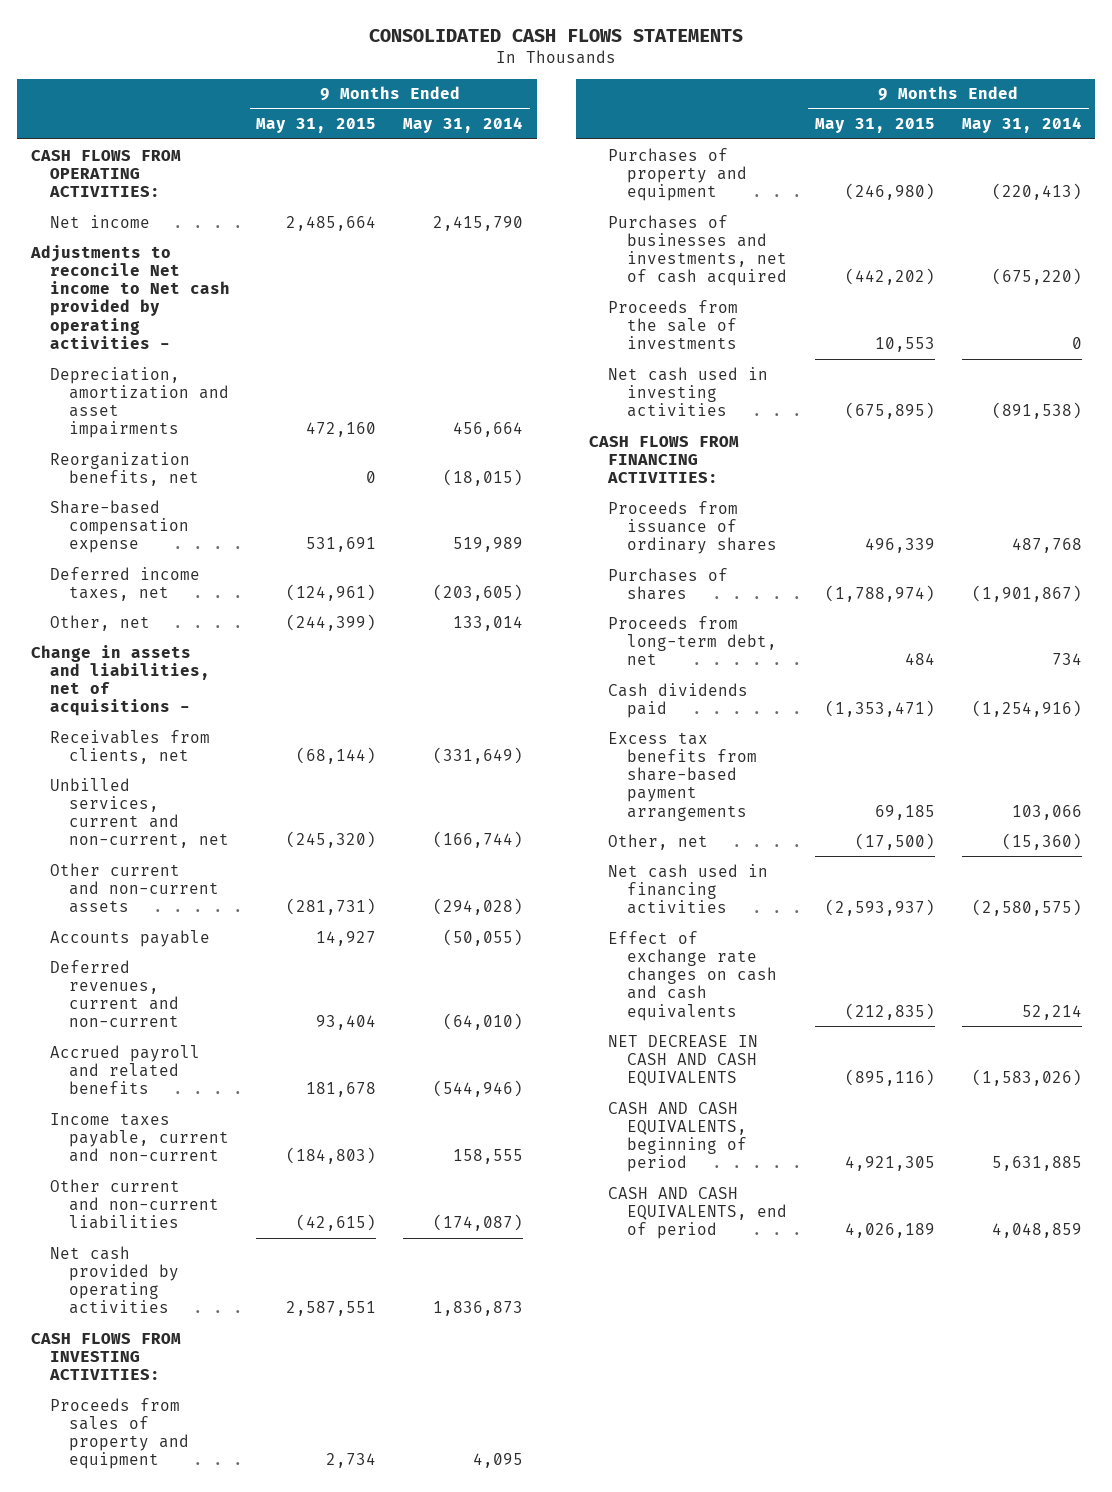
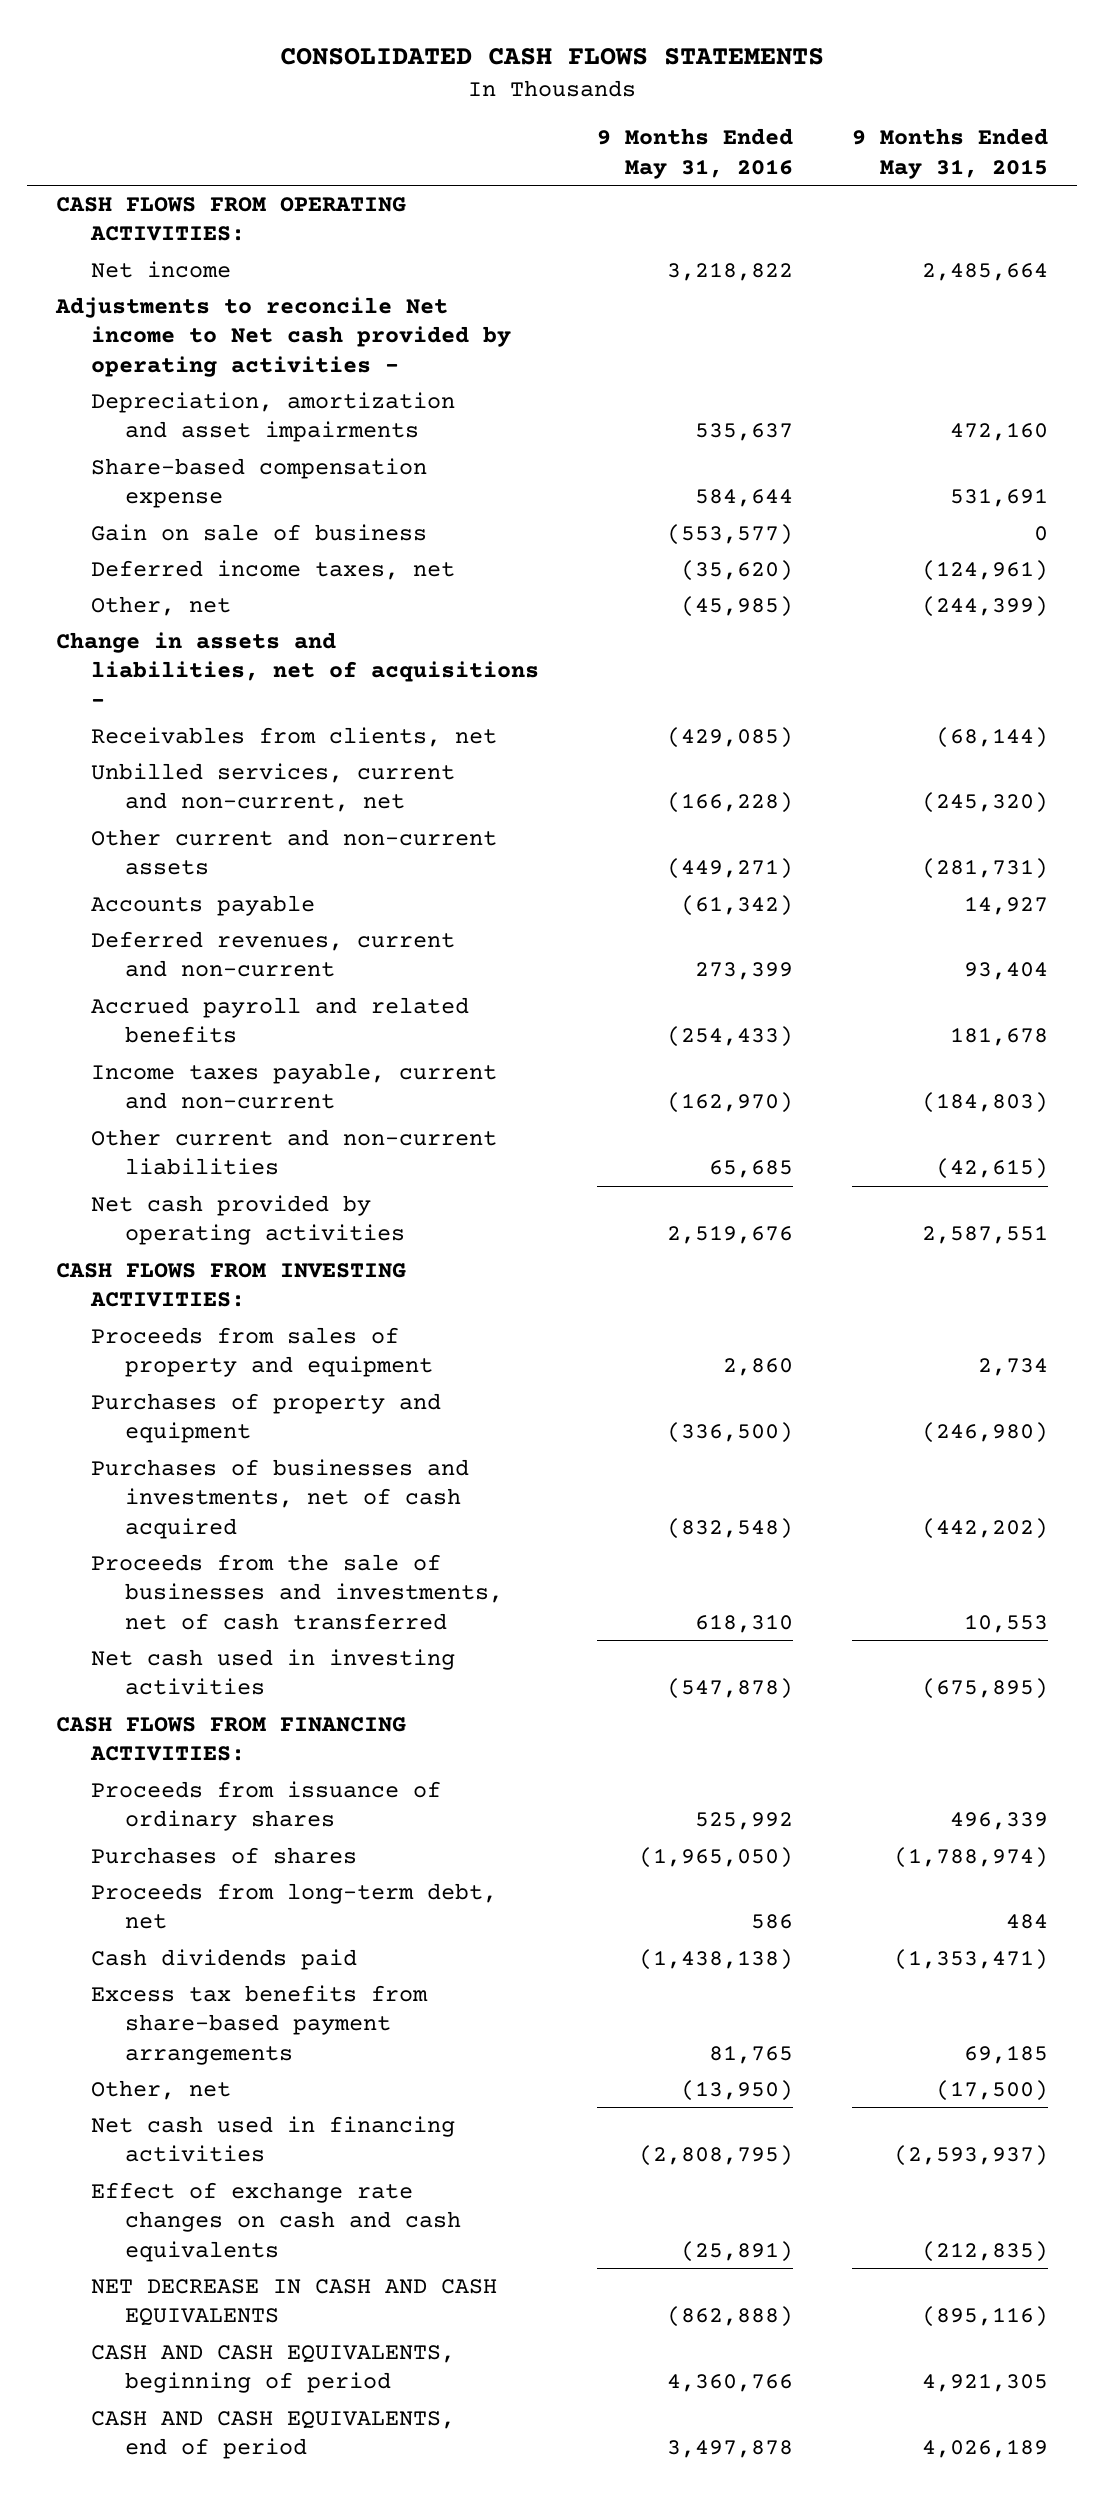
- | 9 Months Ended May 31, 2015 | 9 Months Ended May 31, 2014
+ | 9 Months Ended May 31, 2016 | 9 Months Ended May 31, 2015
- Reorganization benefits, net | 0 | (18,015)
+ Gain on sale of business | (553,577) | 0
- Proceeds from the sale of investments | 10,553 | 0
+ Proceeds from the sale of businesses and investments, net of cash transferred | 618,310 | 10,553

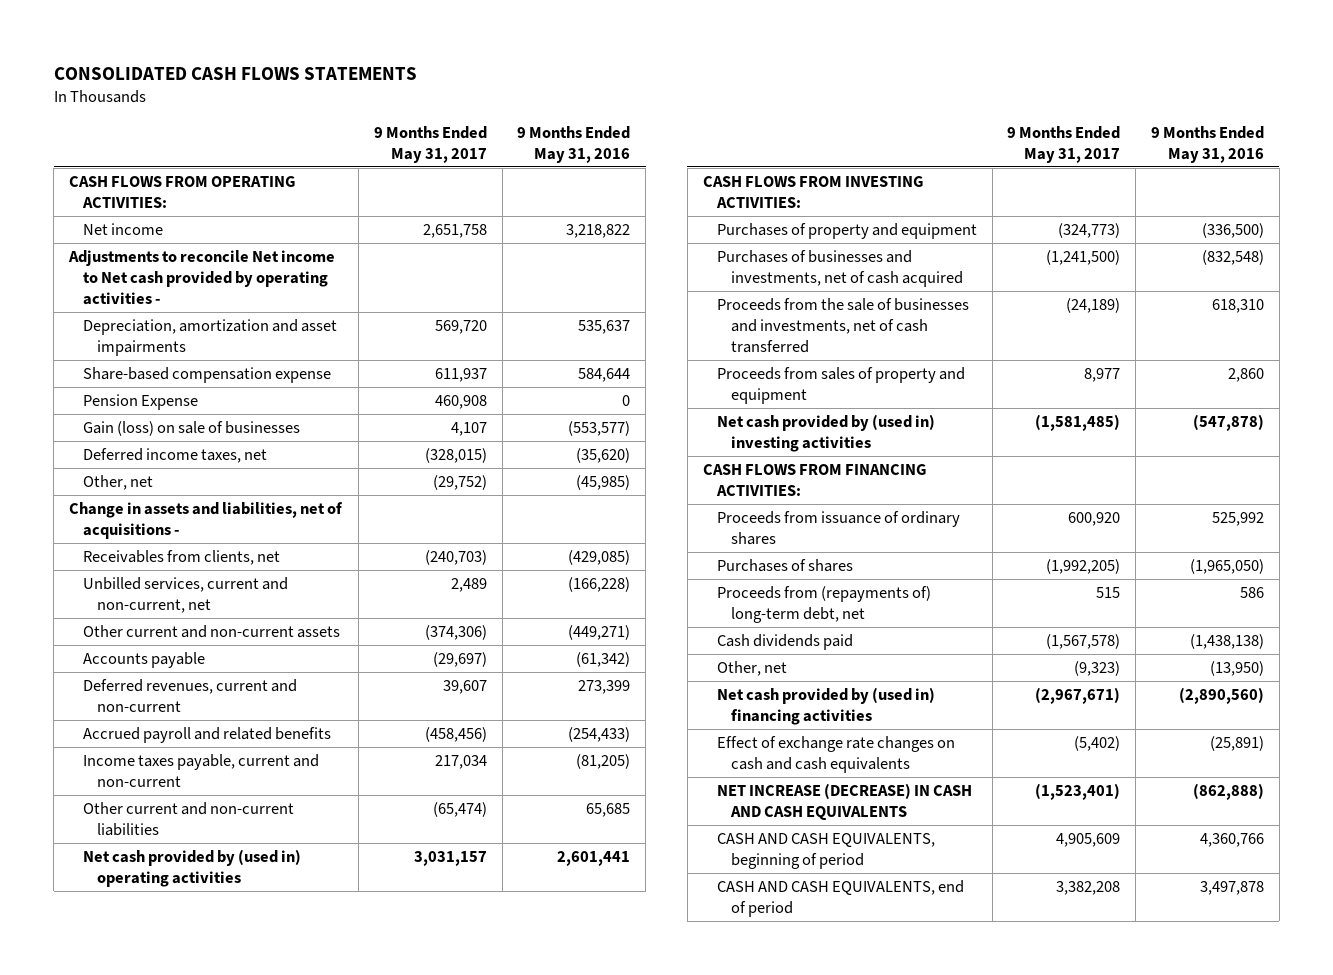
- | 9 Months Ended May 31, 2016 | 9 Months Ended May 31, 2015
+ | 9 Months Ended May 31, 2017 | 9 Months Ended May 31, 2016
- Gain on sale of business | (553,577) | 0
+ Pension Expense | 460,908 | 0
+ Gain (loss) on sale of businesses | 4,107 | (553,577)
- Income taxes payable, current and non-current | (162,970) | (184,803)
+ Income taxes payable, current and non-current | 217,034 | (81,205)
- Net cash provided by operating activities | 2,519,676 | 2,587,551
+ Net cash provided by (used in) operating activities | 3,031,157 | 2,601,441
- Net cash used in investing activities | (547,878) | (675,895)
moved down: Proceeds from sales of property and equipment | 8,977 | 2,860
+ Net cash provided by (used in) investing activities | (1,581,485) | (547,878)
- Proceeds from long-term debt, net | 586 | 484
+ Proceeds from (repayments of) long-term debt, net | 515 | 586
- Excess tax benefits from share-based payment arrangements | 81,765 | 69,185
- Net cash used in financing activities | (2,808,795) | (2,593,937)
+ Net cash provided by (used in) financing activities | (2,967,671) | (2,890,560)
- NET DECREASE IN CASH AND CASH EQUIVALENTS | (862,888) | (895,116)
+ NET INCREASE (DECREASE) IN CASH AND CASH EQUIVALENTS | (1,523,401) | (862,888)

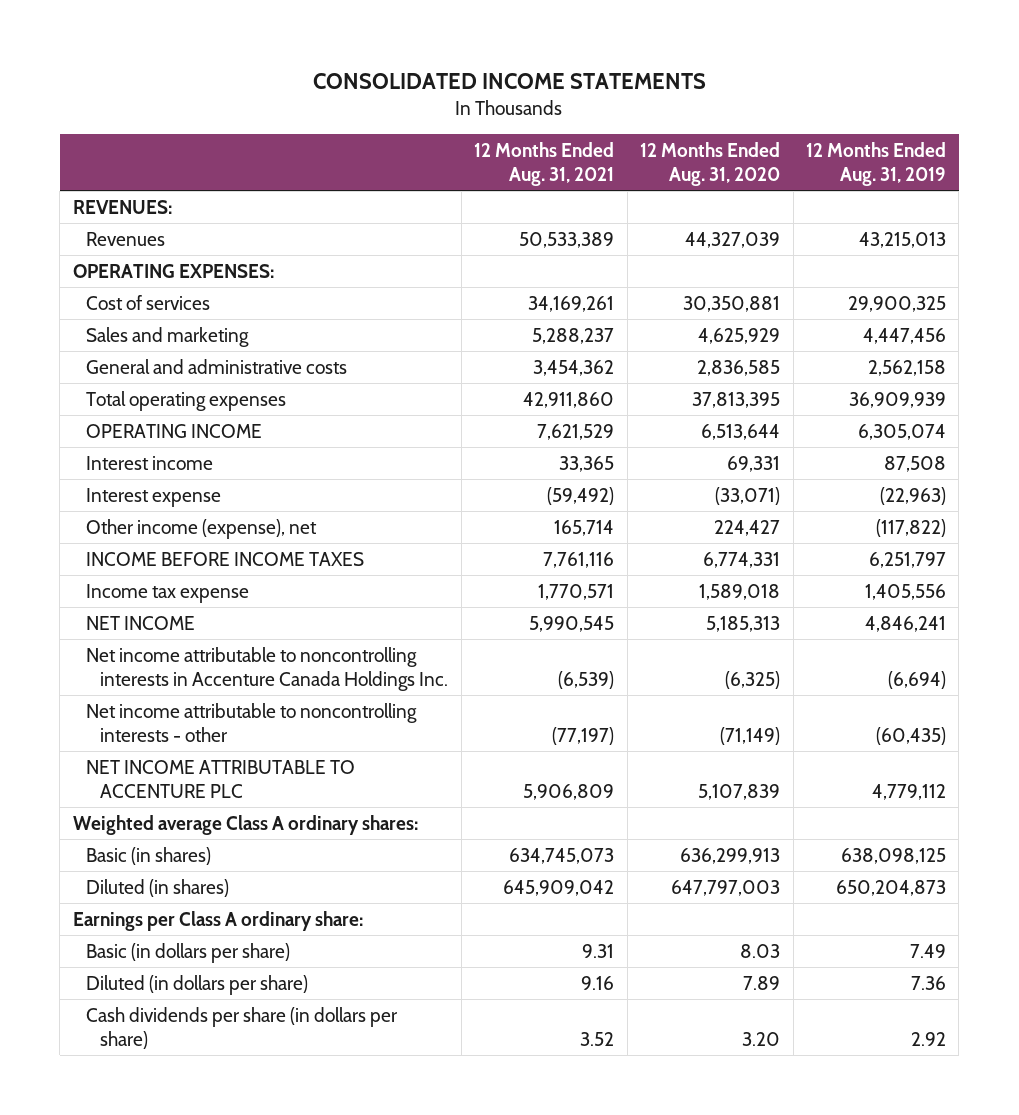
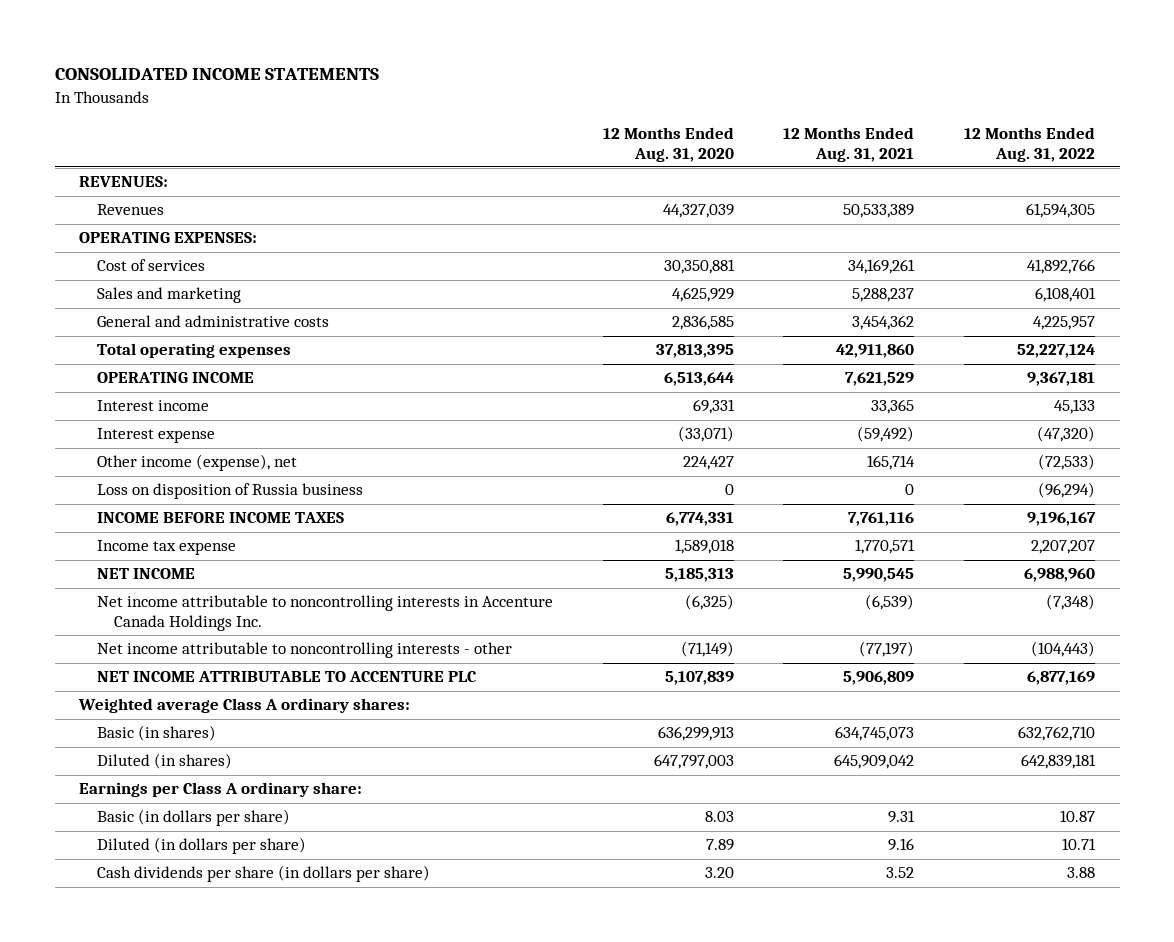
- | 12 Months Ended Aug. 31, 2021 | 12 Months Ended Aug. 31, 2020 | 12 Months Ended Aug. 31, 2019
+ | 12 Months Ended Aug. 31, 2020 | 12 Months Ended Aug. 31, 2021 | 12 Months Ended Aug. 31, 2022
+ Loss on disposition of Russia business | 0 | 0 | (96,294)

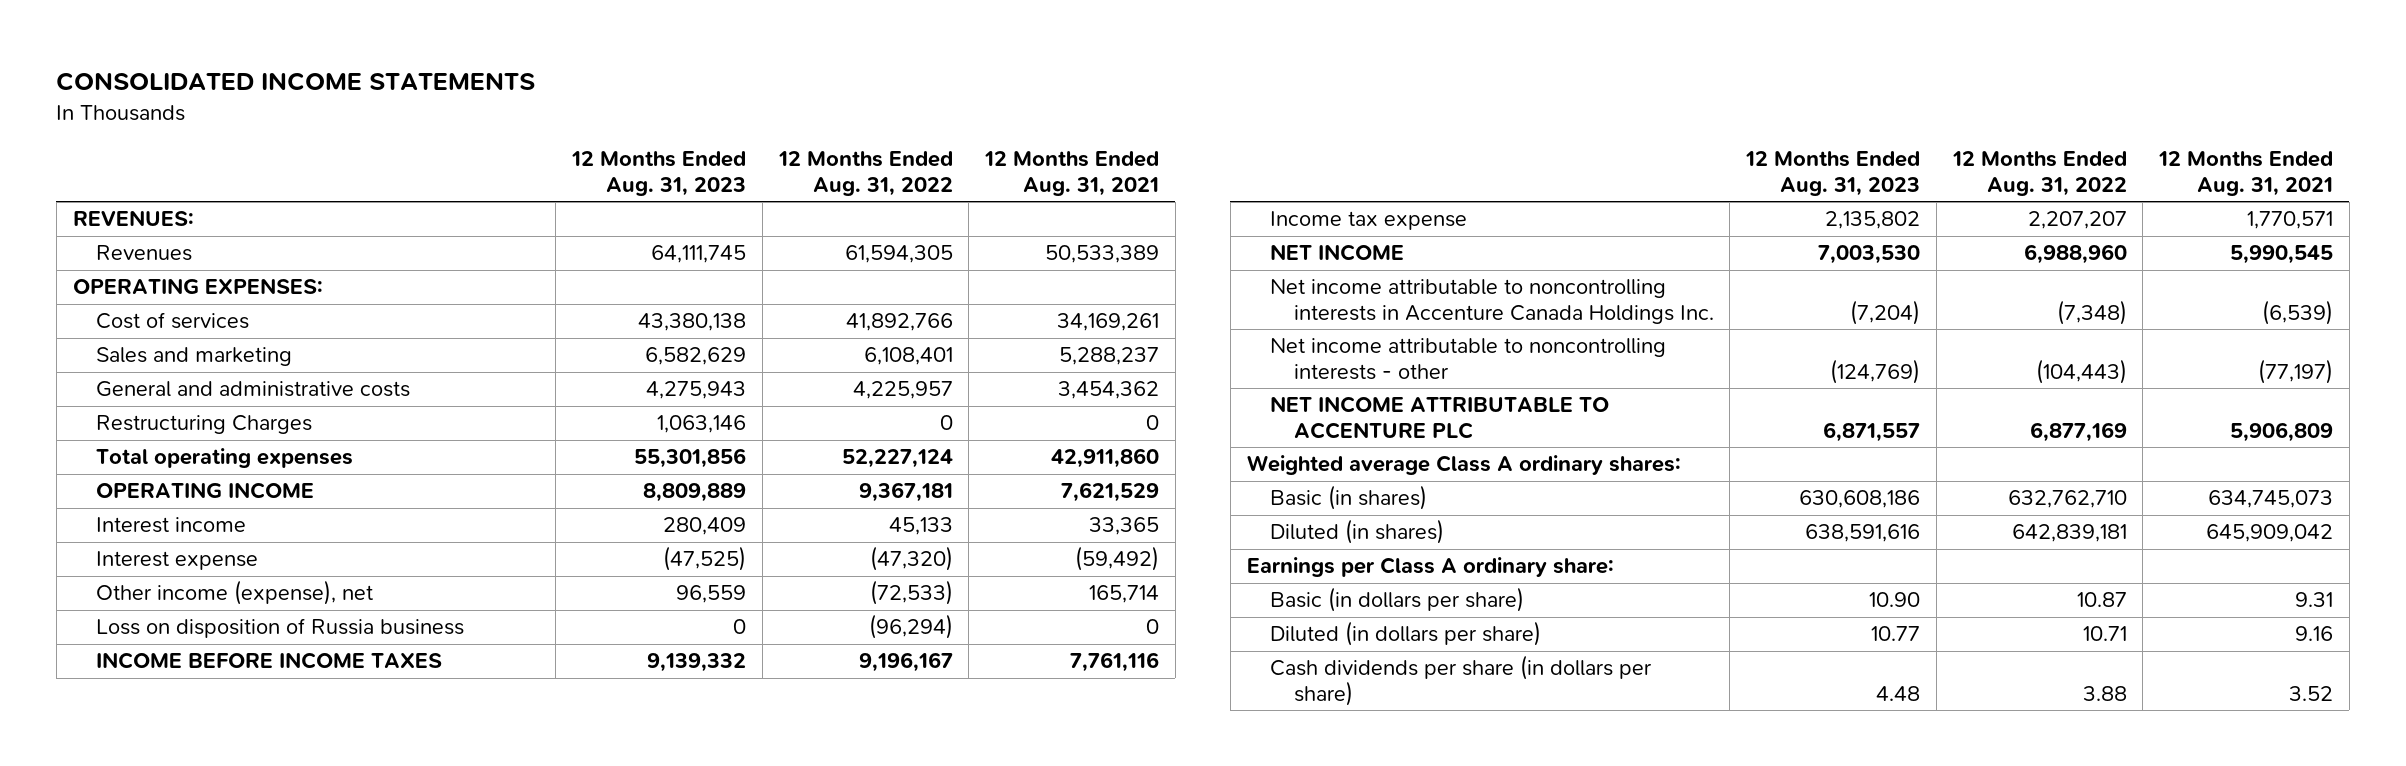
- | 12 Months Ended Aug. 31, 2020 | 12 Months Ended Aug. 31, 2021 | 12 Months Ended Aug. 31, 2022
+ | 12 Months Ended Aug. 31, 2023 | 12 Months Ended Aug. 31, 2022 | 12 Months Ended Aug. 31, 2021
+ Restructuring Charges | 1,063,146 | 0 | 0

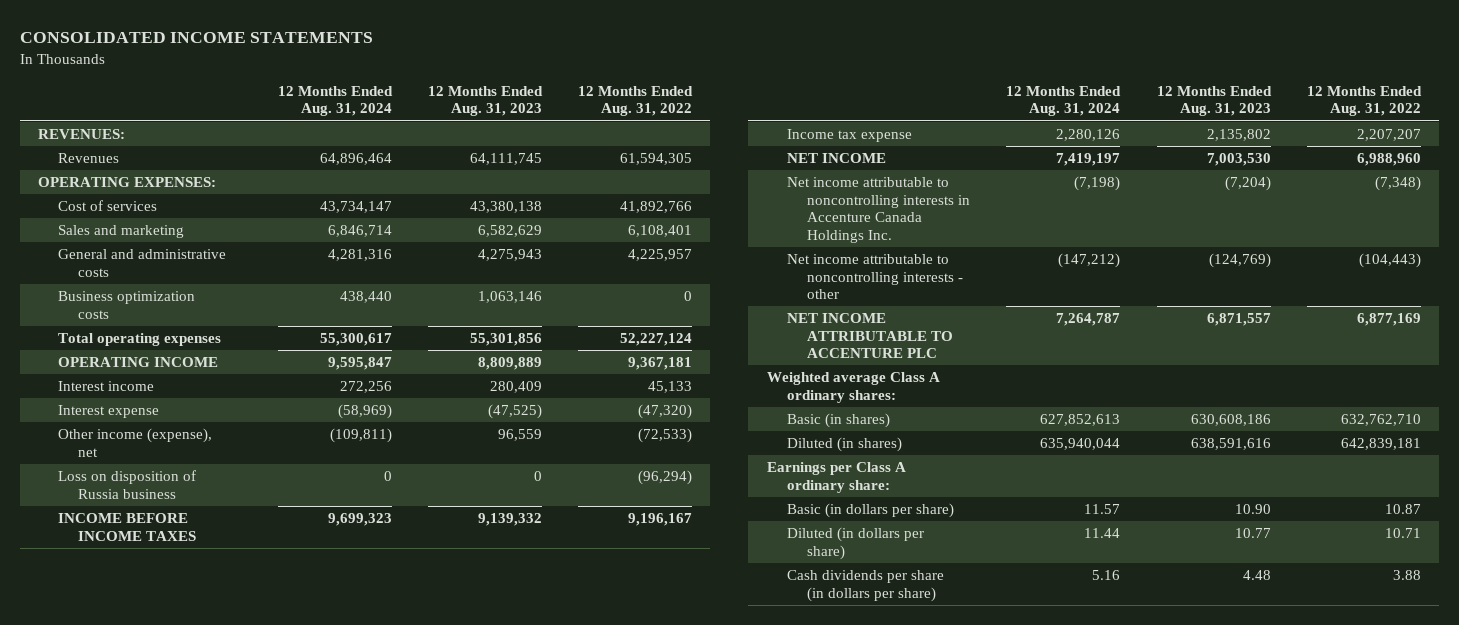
- | 12 Months Ended Aug. 31, 2023 | 12 Months Ended Aug. 31, 2022 | 12 Months Ended Aug. 31, 2021
+ | 12 Months Ended Aug. 31, 2024 | 12 Months Ended Aug. 31, 2023 | 12 Months Ended Aug. 31, 2022
- Restructuring Charges | 1,063,146 | 0 | 0
+ Business optimization costs | 438,440 | 1,063,146 | 0

